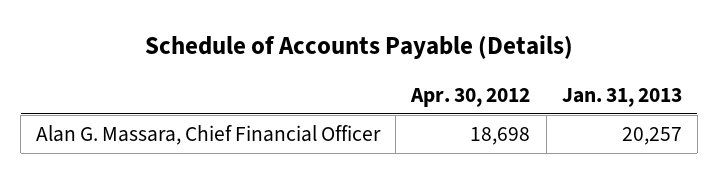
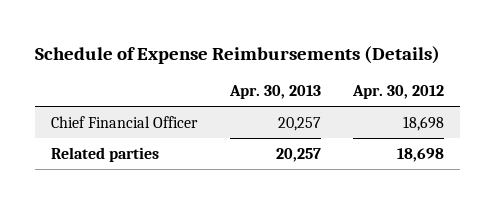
- Schedule of Accounts Payable (Details)
+ Schedule of Expense Reimbursements (Details)
- | Apr. 30, 2012 | Jan. 31, 2013
+ | Apr. 30, 2013 | Apr. 30, 2012
- Alan G. Massara, Chief Financial Officer | 18,698 | 20,257
+ Chief Financial Officer | 20,257 | 18,698
+ Related parties | 20,257 | 18,698

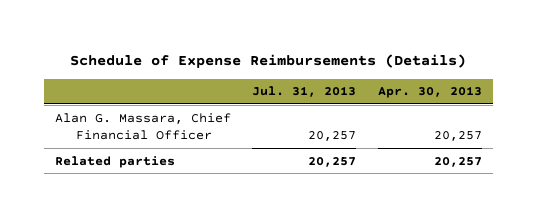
- | Apr. 30, 2013 | Apr. 30, 2012
+ | Jul. 31, 2013 | Apr. 30, 2013
- Chief Financial Officer | 20,257 | 18,698
+ Alan G. Massara, Chief Financial Officer | 20,257 | 20,257

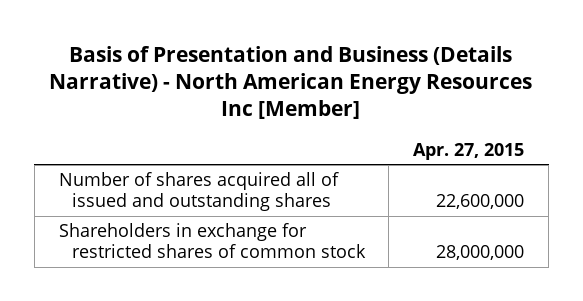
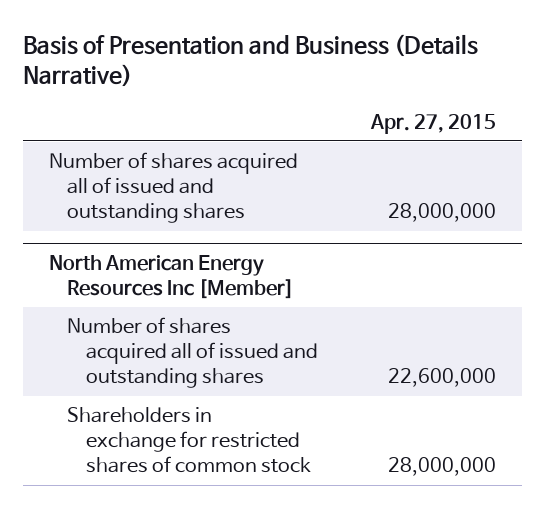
- Basis of Presentation and Business (Details Narrative) - North American Energy Resources Inc [Member]
+ Basis of Presentation and Business (Details Narrative)
+ Number of shares acquired all of issued and outstanding shares | 28,000,000
+ North American Energy Resources Inc [Member]

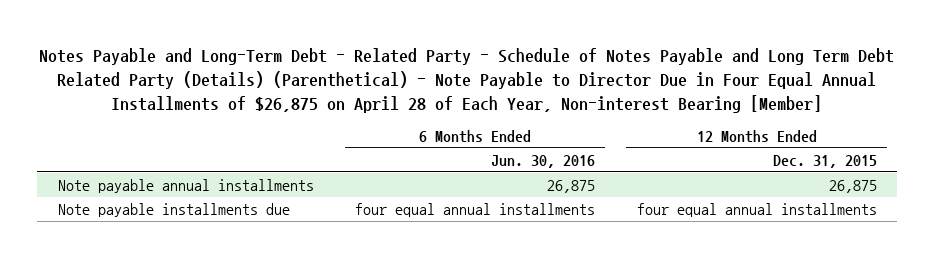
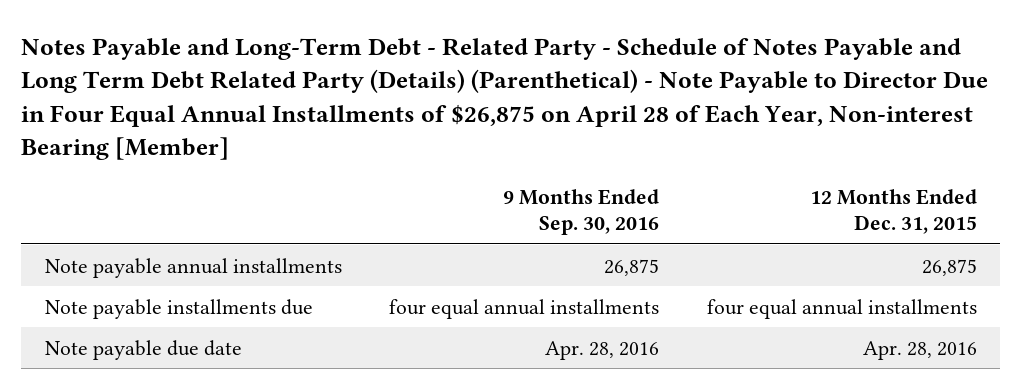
- | 6 Months Ended Jun. 30, 2016 | 12 Months Ended Dec. 31, 2015
+ | 9 Months Ended Sep. 30, 2016 | 12 Months Ended Dec. 31, 2015
+ Note payable due date | Apr. 28, 2016 | Apr. 28, 2016

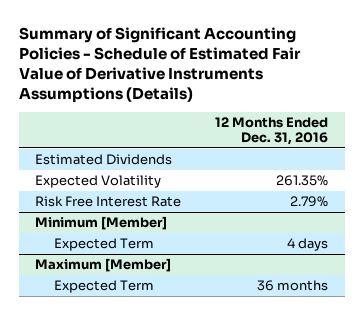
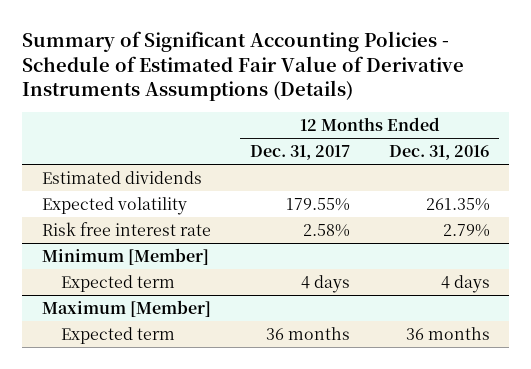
- | 12 Months Ended Dec. 31, 2016
+ | 12 Months Ended Dec. 31, 2017 | 12 Months Ended Dec. 31, 2016
- Estimated Dividends
- Expected Volatility | 261.35%
- Risk Free Interest Rate | 2.79%
+ Estimated dividends
+ Expected volatility | 179.55% | 261.35%
+ Risk free interest rate | 2.58% | 2.79%
@ Minimum [Member]
- Expected Term | 4 days
+ Expected term | 4 days | 4 days
@ Maximum [Member]
- Expected Term | 36 months
+ Expected term | 36 months | 36 months

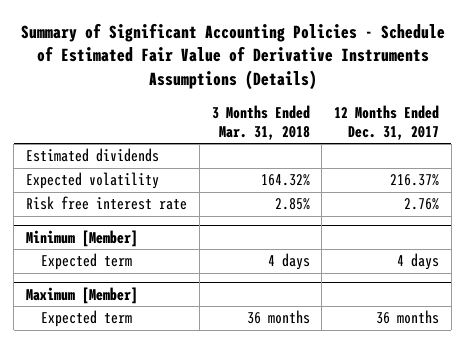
- | 12 Months Ended Dec. 31, 2017 | 12 Months Ended Dec. 31, 2016
+ | 3 Months Ended Mar. 31, 2018 | 12 Months Ended Dec. 31, 2017
- Expected volatility | 179.55% | 261.35%
- Risk free interest rate | 2.58% | 2.79%
+ Expected volatility | 164.32% | 216.37%
+ Risk free interest rate | 2.85% | 2.76%

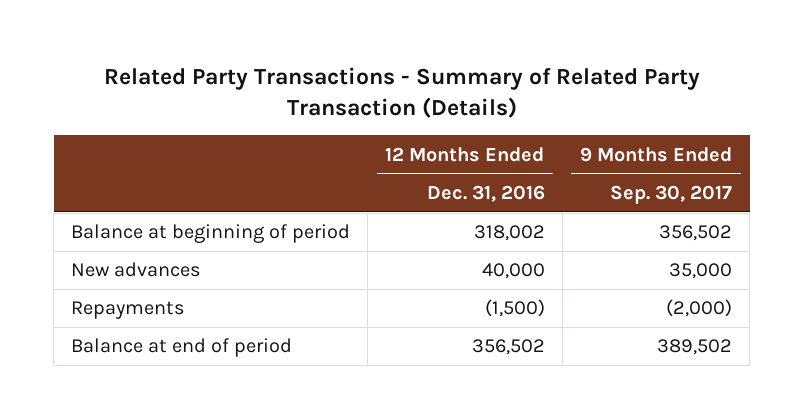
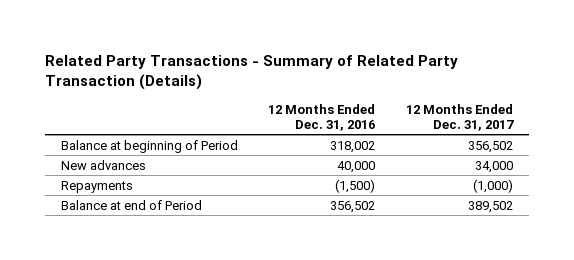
- | 12 Months Ended Dec. 31, 2016 | 9 Months Ended Sep. 30, 2017
+ | 12 Months Ended Dec. 31, 2016 | 12 Months Ended Dec. 31, 2017
- Balance at beginning of period | 318,002 | 356,502
+ Balance at beginning of Period | 318,002 | 356,502
- Balance at end of period | 356,502 | 389,502
+ Balance at end of Period | 356,502 | 389,502

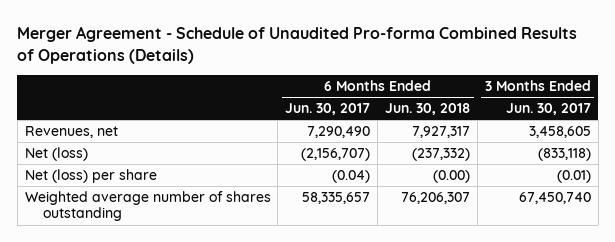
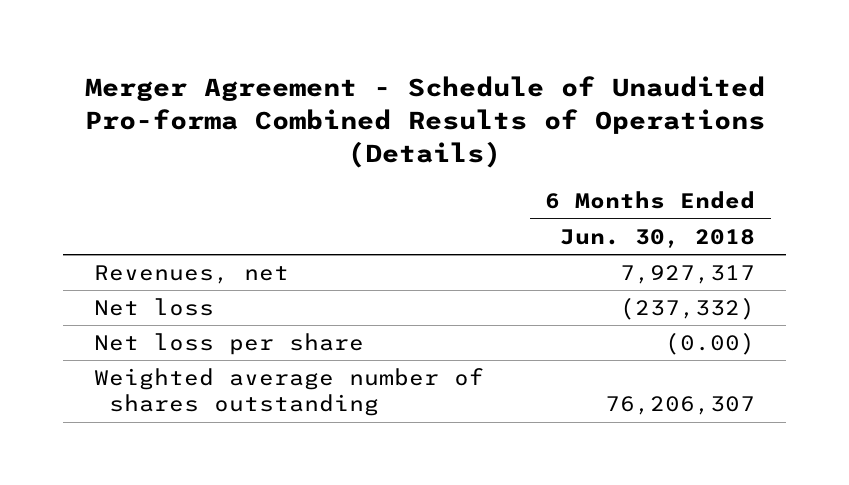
- | 6 Months Ended Jun. 30, 2017 | 6 Months Ended Jun. 30, 2018 | 3 Months Ended Jun. 30, 2017
+ | 6 Months Ended Jun. 30, 2018
- Net (loss) | (2,156,707) | (237,332) | (833,118)
- Net (loss) per share | (0.04) | (0.00) | (0.01)
+ Net loss | (237,332)
+ Net loss per share | (0.00)

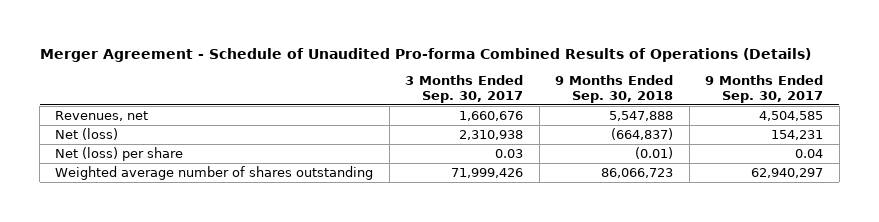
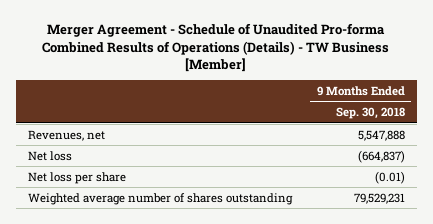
- Merger Agreement - Schedule of Unaudited Pro-forma Combined Results of Operations (Details)
+ Merger Agreement - Schedule of Unaudited Pro-forma Combined Results of Operations (Details) - TW Business [Member]
- | 3 Months Ended Sep. 30, 2017 | 9 Months Ended Sep. 30, 2018 | 9 Months Ended Sep. 30, 2017
+ | 9 Months Ended Sep. 30, 2018
- Net (loss) | 2,310,938 | (664,837) | 154,231
- Net (loss) per share | 0.03 | (0.01) | 0.04
- Weighted average number of shares outstanding | 71,999,426 | 86,066,723 | 62,940,297
+ Net loss | (664,837)
+ Net loss per share | (0.01)
+ Weighted average number of shares outstanding | 79,529,231

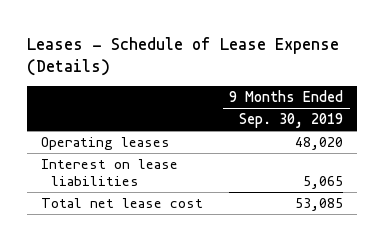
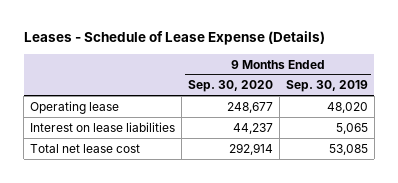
- | 9 Months Ended Sep. 30, 2019
+ | 9 Months Ended Sep. 30, 2020 | 9 Months Ended Sep. 30, 2019
- Operating leases | 48,020
+ Operating lease | 248,677 | 48,020

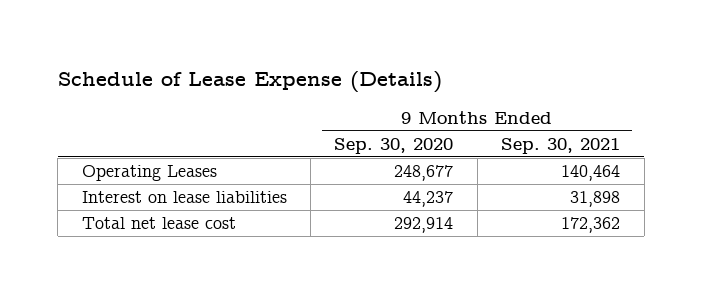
- Leases - Schedule of Lease Expense (Details)
+ Schedule of Lease Expense (Details)
- | 9 Months Ended Sep. 30, 2020 | 9 Months Ended Sep. 30, 2019
+ | 9 Months Ended Sep. 30, 2020 | 9 Months Ended Sep. 30, 2021
- Operating lease | 248,677 | 48,020
+ Operating Leases | 248,677 | 140,464

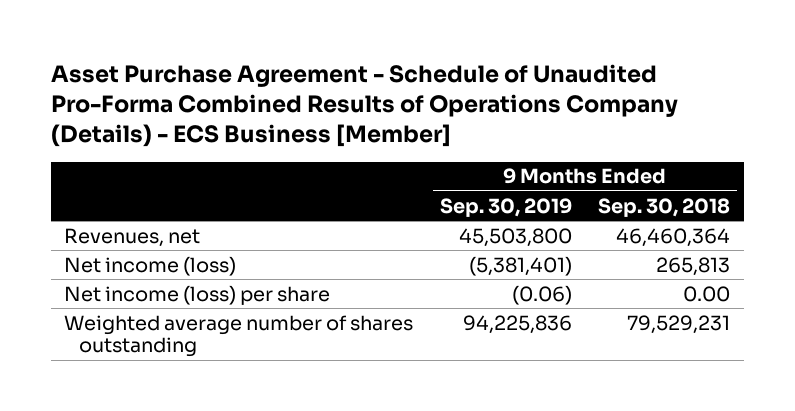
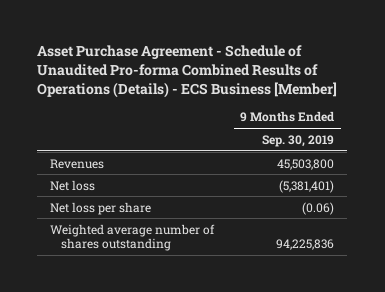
- Asset Purchase Agreement - Schedule of Unaudited Pro-Forma Combined Results of Operations Company (Details) - ECS Business [Member]
+ Asset Purchase Agreement - Schedule of Unaudited Pro-forma Combined Results of Operations (Details) - ECS Business [Member]
- | 9 Months Ended Sep. 30, 2019 | 9 Months Ended Sep. 30, 2018
+ | 9 Months Ended Sep. 30, 2019
- Revenues, net | 45,503,800 | 46,460,364
- Net income (loss) | (5,381,401) | 265,813
- Net income (loss) per share | (0.06) | 0.00
+ Revenues | 45,503,800
+ Net loss | (5,381,401)
+ Net loss per share | (0.06)

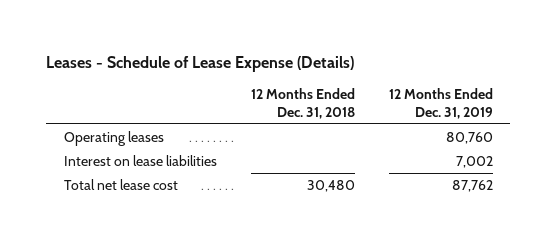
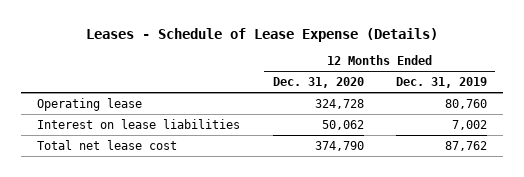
- | 12 Months Ended Dec. 31, 2018 | 12 Months Ended Dec. 31, 2019
+ | 12 Months Ended Dec. 31, 2020 | 12 Months Ended Dec. 31, 2019
- Operating leases | | 80,760
+ Operating lease | 324,728 | 80,760

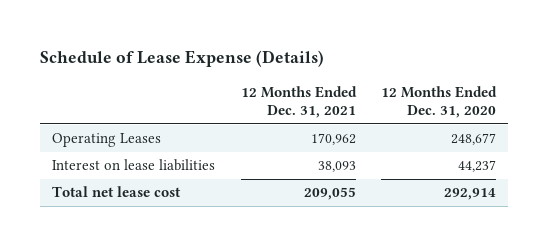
- Leases - Schedule of Lease Expense (Details)
+ Schedule of Lease Expense (Details)
- | 12 Months Ended Dec. 31, 2020 | 12 Months Ended Dec. 31, 2019
+ | 12 Months Ended Dec. 31, 2021 | 12 Months Ended Dec. 31, 2020
- Operating lease | 324,728 | 80,760
- Interest on lease liabilities | 50,062 | 7,002
- Total net lease cost | 374,790 | 87,762
+ Operating Leases | 170,962 | 248,677
+ Interest on lease liabilities | 38,093 | 44,237
+ Total net lease cost | 209,055 | 292,914

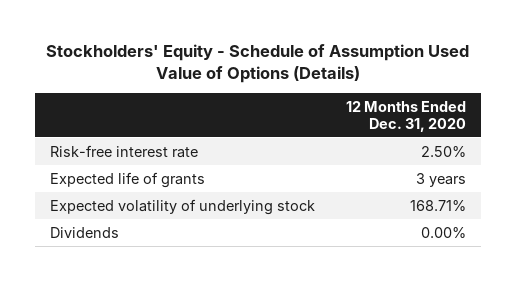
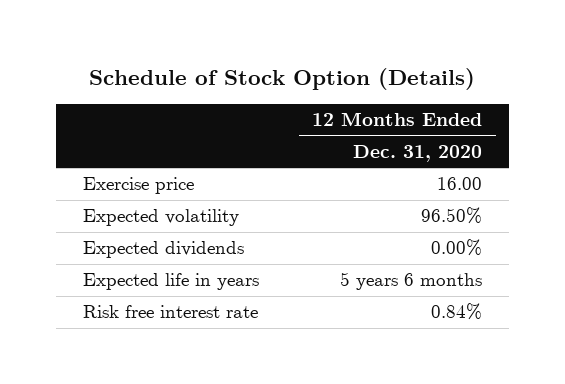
- Stockholders' Equity - Schedule of Assumption Used Value of Options (Details)
+ Schedule of Stock Option (Details)
- Risk-free interest rate | 2.50%
- Expected life of grants | 3 years
- Expected volatility of underlying stock | 168.71%
- Dividends | 0.00%
+ Exercise price | 16.00
+ Expected volatility | 96.50%
+ Expected dividends | 0.00%
+ Expected life in years | 5 years 6 months
+ Risk free interest rate | 0.84%

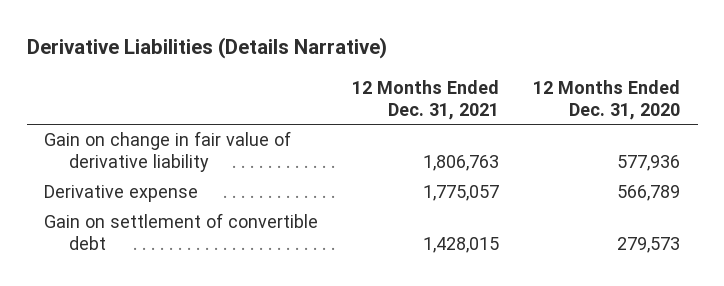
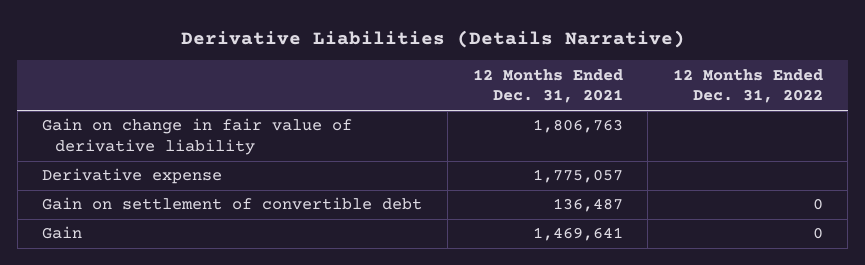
- | 12 Months Ended Dec. 31, 2021 | 12 Months Ended Dec. 31, 2020
+ | 12 Months Ended Dec. 31, 2021 | 12 Months Ended Dec. 31, 2022
- Gain on settlement of convertible debt | 1,428,015 | 279,573
+ Gain on settlement of convertible debt | 136,487 | 0
+ Gain | 1,469,641 | 0

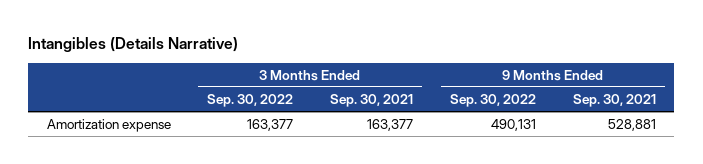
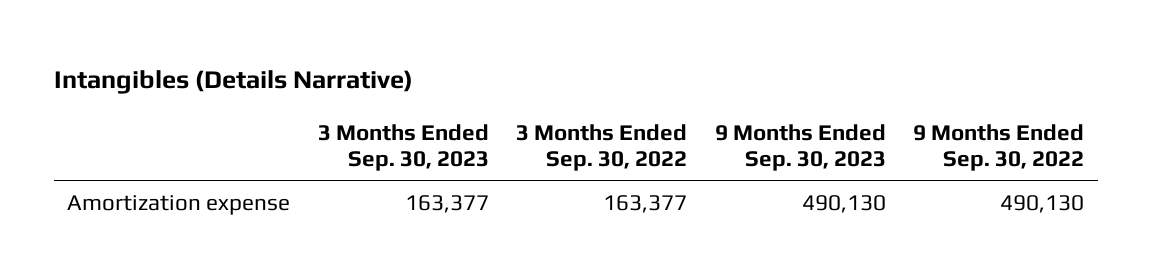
- | 3 Months Ended Sep. 30, 2022 | 3 Months Ended Sep. 30, 2021 | 9 Months Ended Sep. 30, 2022 | 9 Months Ended Sep. 30, 2021
+ | 3 Months Ended Sep. 30, 2023 | 3 Months Ended Sep. 30, 2022 | 9 Months Ended Sep. 30, 2023 | 9 Months Ended Sep. 30, 2022
- Amortization expense | 163,377 | 163,377 | 490,131 | 528,881
+ Amortization expense | 163,377 | 163,377 | 490,130 | 490,130

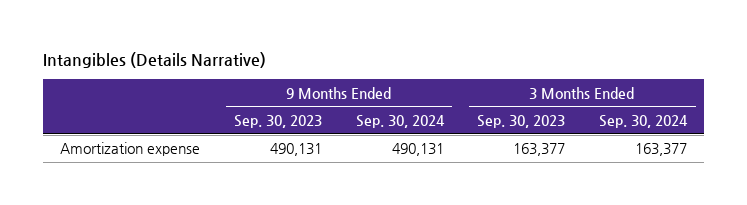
- | 3 Months Ended Sep. 30, 2023 | 3 Months Ended Sep. 30, 2022 | 9 Months Ended Sep. 30, 2023 | 9 Months Ended Sep. 30, 2022
+ | 9 Months Ended Sep. 30, 2023 | 9 Months Ended Sep. 30, 2024 | 3 Months Ended Sep. 30, 2023 | 3 Months Ended Sep. 30, 2024
- Amortization expense | 163,377 | 163,377 | 490,130 | 490,130
+ Amortization expense | 490,131 | 490,131 | 163,377 | 163,377

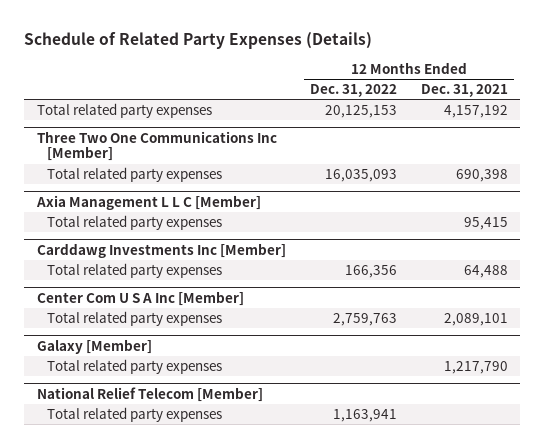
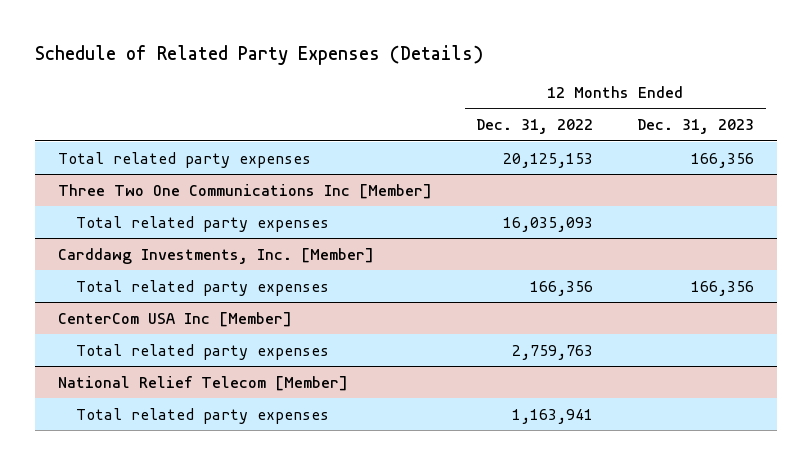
- | 12 Months Ended Dec. 31, 2022 | 12 Months Ended Dec. 31, 2021
+ | 12 Months Ended Dec. 31, 2022 | 12 Months Ended Dec. 31, 2023
- Axia Management L L C [Member]
- Total related party expenses | | 95,415
- Carddawg Investments Inc [Member]
+ Carddawg Investments, Inc. [Member]
- Center Com U S A Inc [Member]
+ CenterCom USA Inc [Member]
- Galaxy [Member]
- Total related party expenses | | 1,217,790

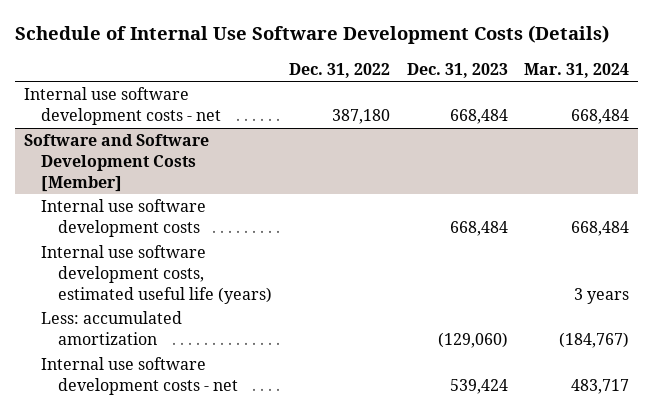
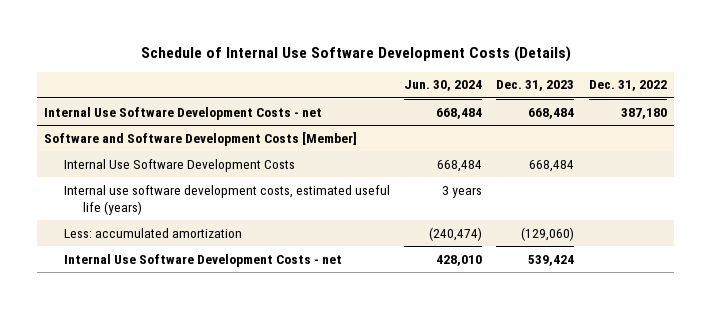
- | Dec. 31, 2022 | Dec. 31, 2023 | Mar. 31, 2024
+ | Jun. 30, 2024 | Dec. 31, 2023 | Dec. 31, 2022
- Internal use software development costs - net | 387,180 | 668,484 | 668,484
+ Internal Use Software Development Costs - net | 668,484 | 668,484 | 387,180
@ Software and Software Development Costs [Member]
- Internal use software development costs | | 668,484 | 668,484
+ Internal Use Software Development Costs | 668,484 | 668,484 |
- Internal use software development costs - net | | 539,424 | 483,717
+ Internal Use Software Development Costs - net | 428,010 | 539,424 |

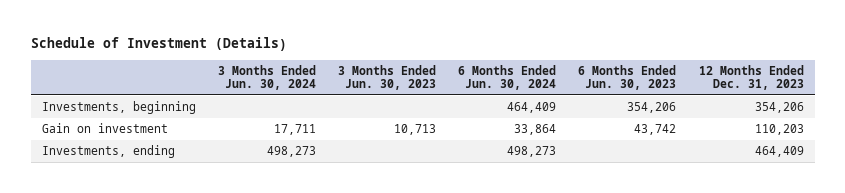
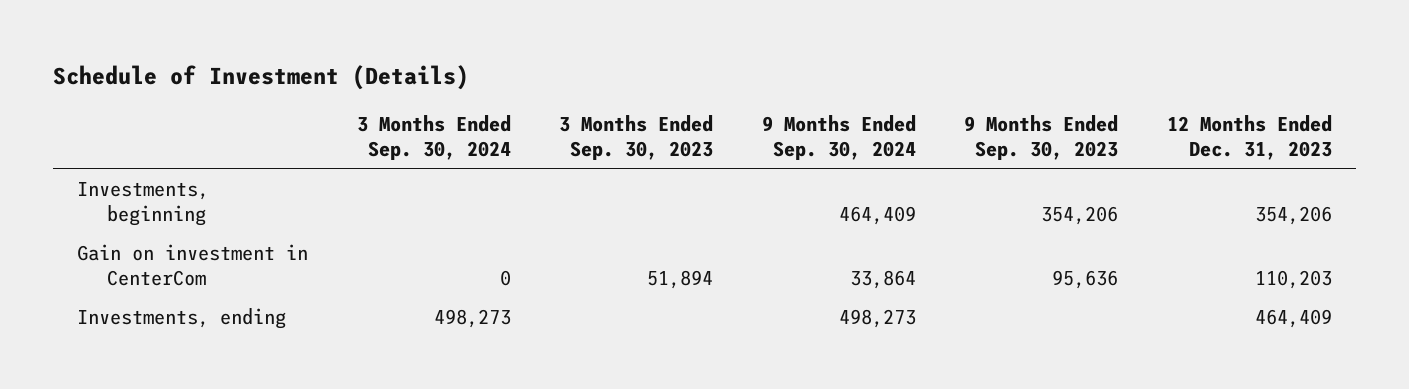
- | 3 Months Ended Jun. 30, 2024 | 3 Months Ended Jun. 30, 2023 | 6 Months Ended Jun. 30, 2024 | 6 Months Ended Jun. 30, 2023 | 12 Months Ended Dec. 31, 2023
+ | 3 Months Ended Sep. 30, 2024 | 3 Months Ended Sep. 30, 2023 | 9 Months Ended Sep. 30, 2024 | 9 Months Ended Sep. 30, 2023 | 12 Months Ended Dec. 31, 2023
- Gain on investment | 17,711 | 10,713 | 33,864 | 43,742 | 110,203
+ Gain on investment in CenterCom | 0 | 51,894 | 33,864 | 95,636 | 110,203

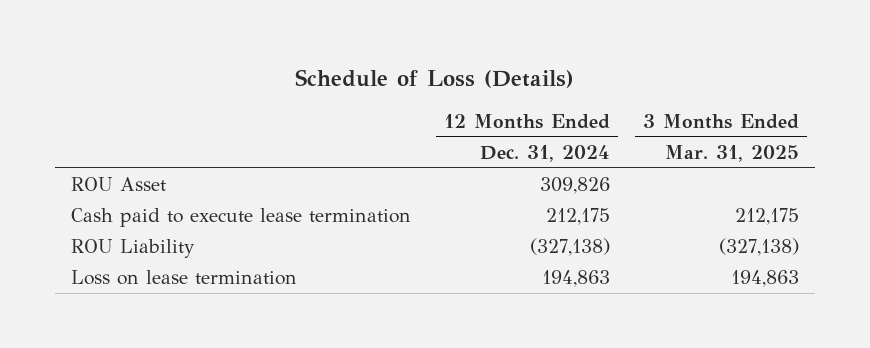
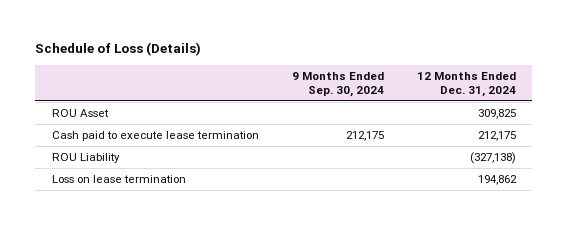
- | 12 Months Ended Dec. 31, 2024 | 3 Months Ended Mar. 31, 2025
+ | 9 Months Ended Sep. 30, 2024 | 12 Months Ended Dec. 31, 2024
- ROU Asset | 309,826 |
+ ROU Asset | | 309,825
- Loss on lease termination | 194,863 | 194,863
+ Loss on lease termination | | 194,862

